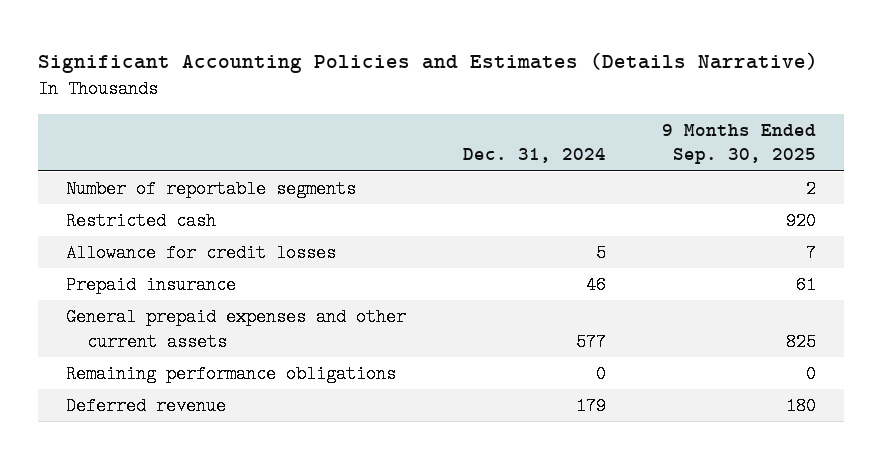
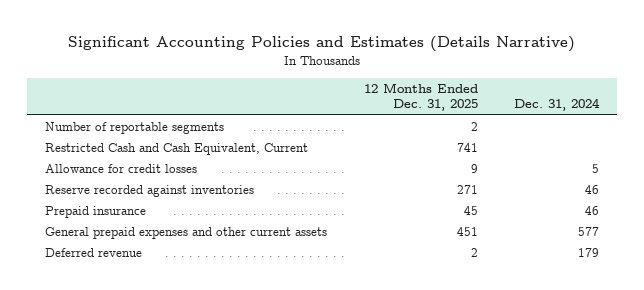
- | Dec. 31, 2024 | 9 Months Ended Sep. 30, 2025
+ | 12 Months Ended Dec. 31, 2025 | Dec. 31, 2024
- Restricted cash | | 920
+ Restricted Cash and Cash Equivalent, Current | 741 |
+ Reserve recorded against inventories | 271 | 46
- Remaining performance obligations | 0 | 0

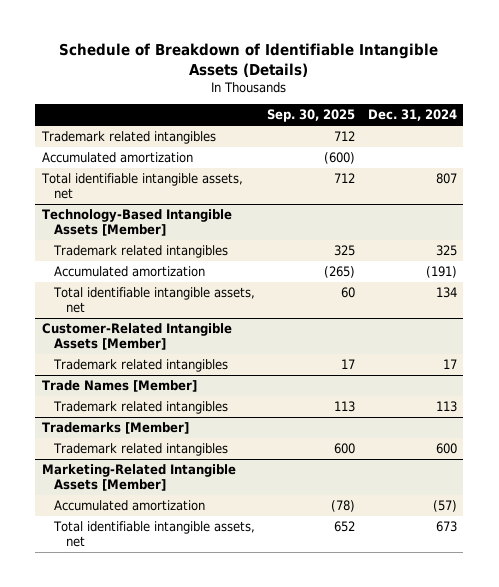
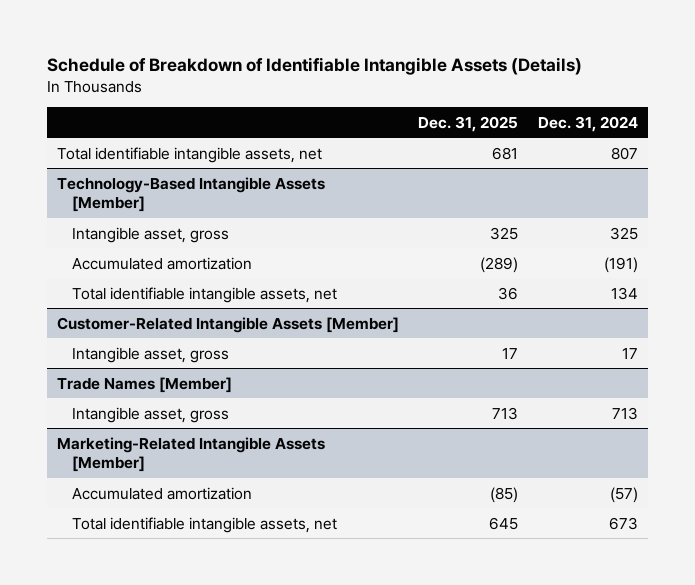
- | Sep. 30, 2025 | Dec. 31, 2024
+ | Dec. 31, 2025 | Dec. 31, 2024
- Trademark related intangibles | 712 |
- Accumulated amortization | (600) |
@ Technology-Based Intangible Assets [Member]
- Trademark related intangibles | 325 | 325
+ Intangible asset, gross | 325 | 325
@ Customer-Related Intangible Assets [Member]
- Trademark related intangibles | 17 | 17
+ Intangible asset, gross | 17 | 17
@ Trade Names [Member]
- Trademark related intangibles | 113 | 113
- Trademarks [Member]
- Trademark related intangibles | 600 | 600
@ Trade Names [Member]
+ Intangible asset, gross | 713 | 713

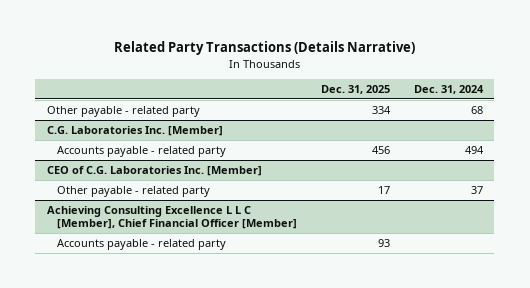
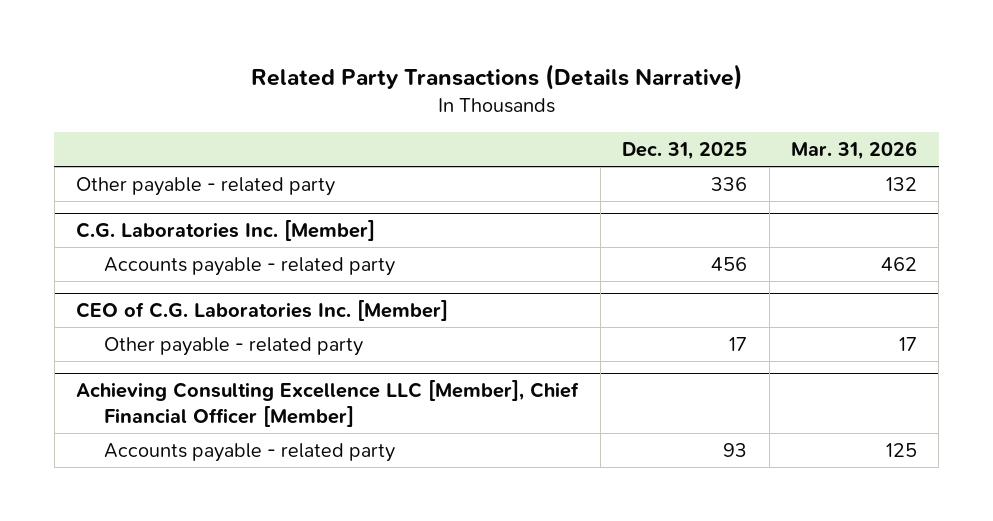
- | Dec. 31, 2025 | Dec. 31, 2024
+ | Dec. 31, 2025 | Mar. 31, 2026
- Other payable - related party | 334 | 68
+ Other payable - related party | 336 | 132
- Achieving Consulting Excellence L L C [Member], Chief Financial Officer [Member]
+ Achieving Consulting Excellence LLC [Member], Chief Financial Officer [Member]

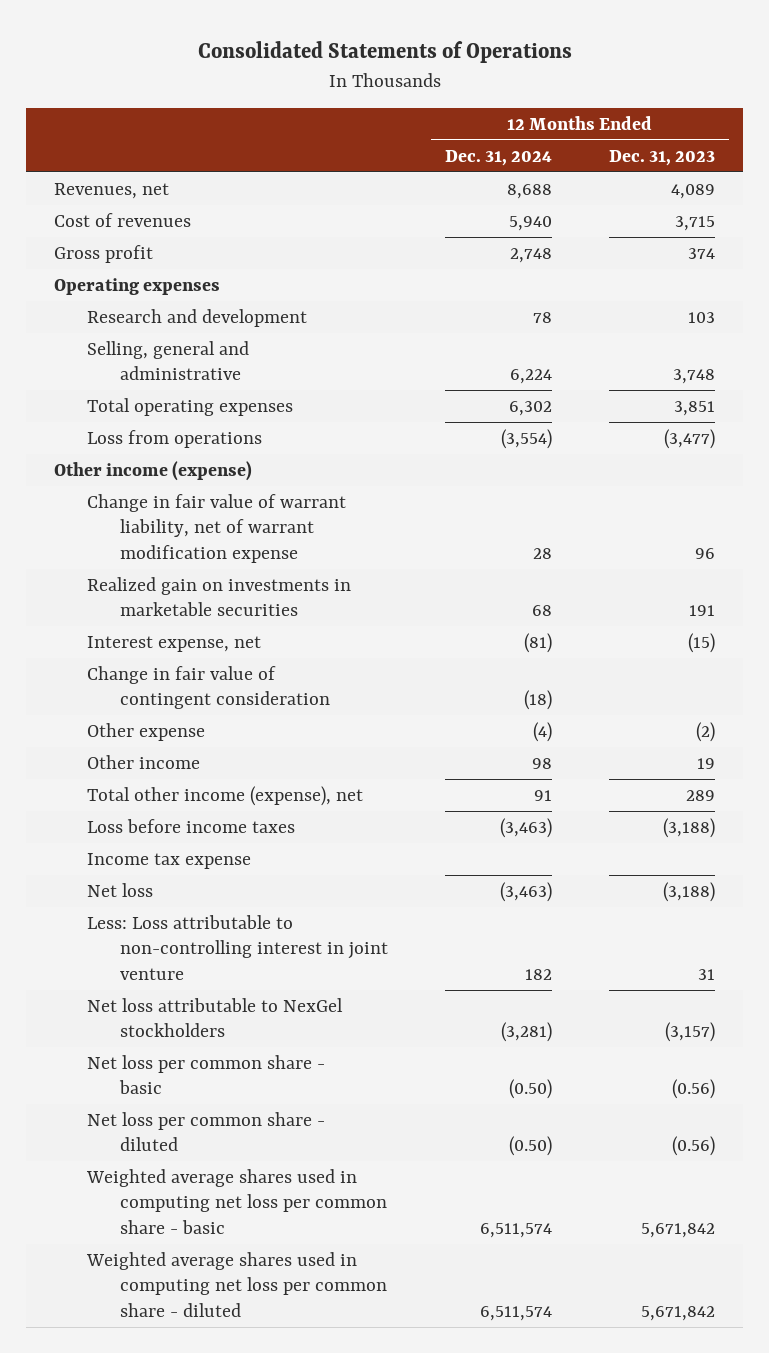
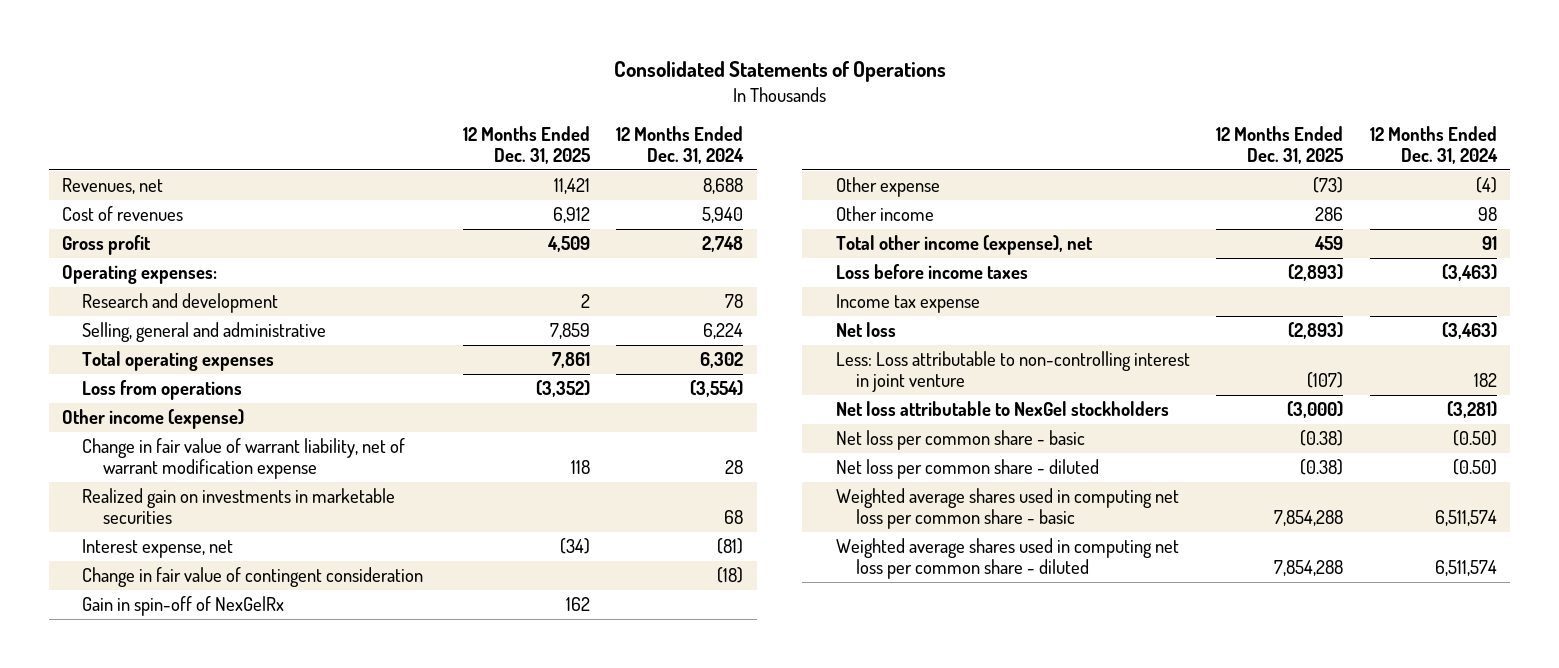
- | 12 Months Ended Dec. 31, 2024 | 12 Months Ended Dec. 31, 2023
+ | 12 Months Ended Dec. 31, 2025 | 12 Months Ended Dec. 31, 2024
- Operating expenses
+ Operating expenses:
+ Gain in spin-off of NexGelRx | 162 |

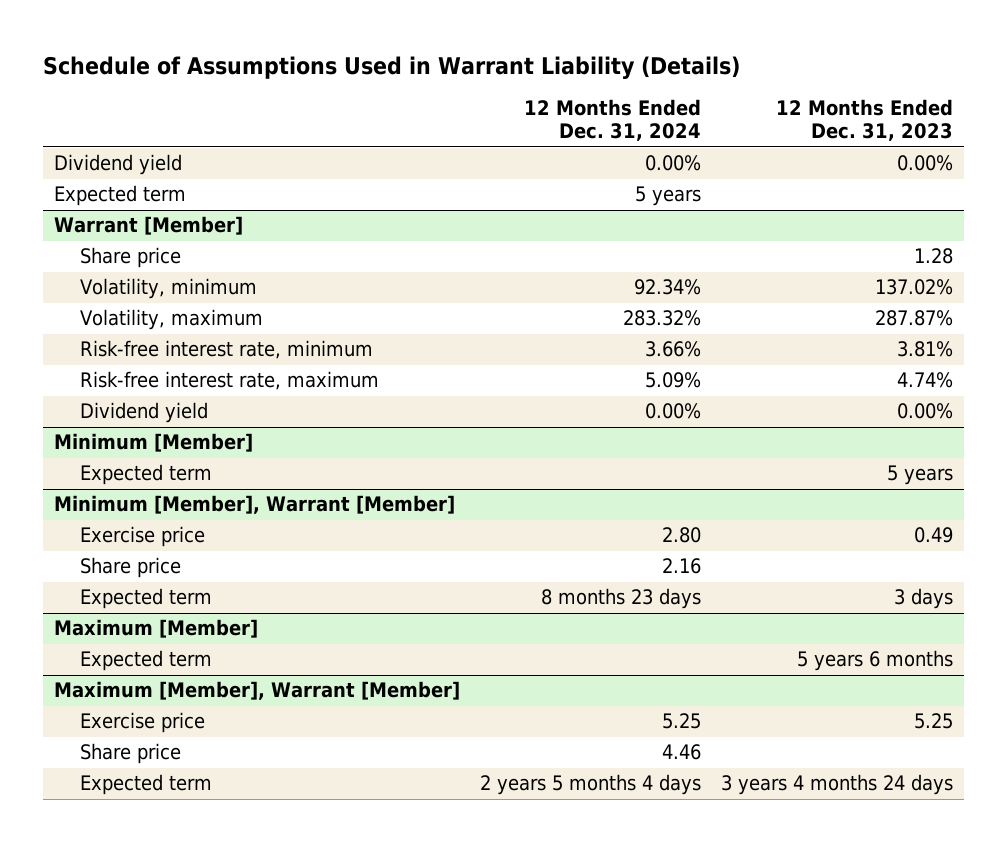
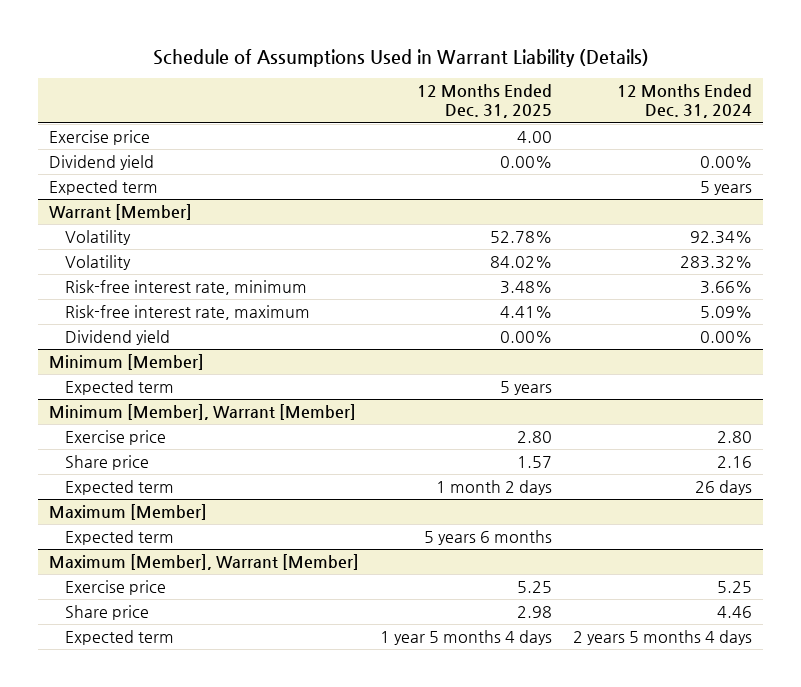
- | 12 Months Ended Dec. 31, 2024 | 12 Months Ended Dec. 31, 2023
+ | 12 Months Ended Dec. 31, 2025 | 12 Months Ended Dec. 31, 2024
+ Exercise price | 4.00 |
@ Warrant [Member]
- Share price | | 1.28
- Volatility, minimum | 92.34% | 137.02%
- Volatility, maximum | 283.32% | 287.87%
+ Volatility | 52.78% | 92.34%
+ Volatility | 84.02% | 283.32%
@ Minimum [Member], Warrant [Member]
- Expected term | 8 months 23 days | 3 days
+ Expected term | 1 month 2 days | 26 days

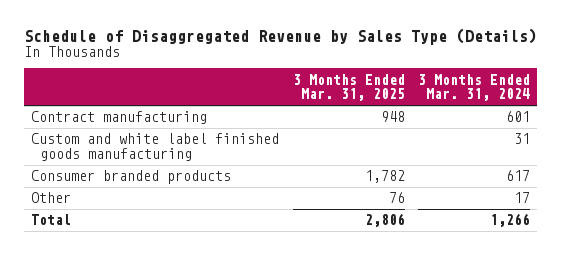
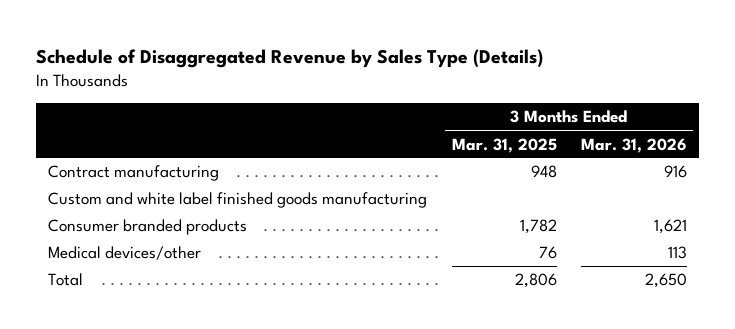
- | 3 Months Ended Mar. 31, 2025 | 3 Months Ended Mar. 31, 2024
+ | 3 Months Ended Mar. 31, 2025 | 3 Months Ended Mar. 31, 2026
- Other | 76 | 17
+ Medical devices/other | 76 | 113

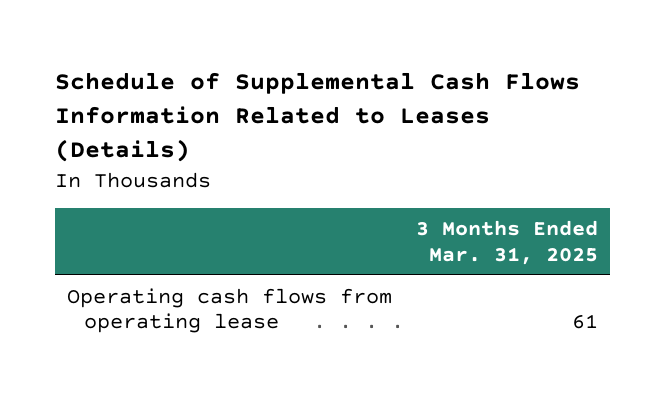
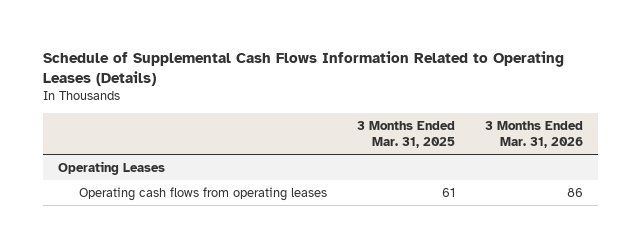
- Schedule of Supplemental Cash Flows Information Related to Leases (Details)
+ Schedule of Supplemental Cash Flows Information Related to Operating Leases (Details)
- | 3 Months Ended Mar. 31, 2025
+ | 3 Months Ended Mar. 31, 2025 | 3 Months Ended Mar. 31, 2026
- Operating cash flows from operating lease | 61
+ Operating Leases
+ Operating cash flows from operating leases | 61 | 86

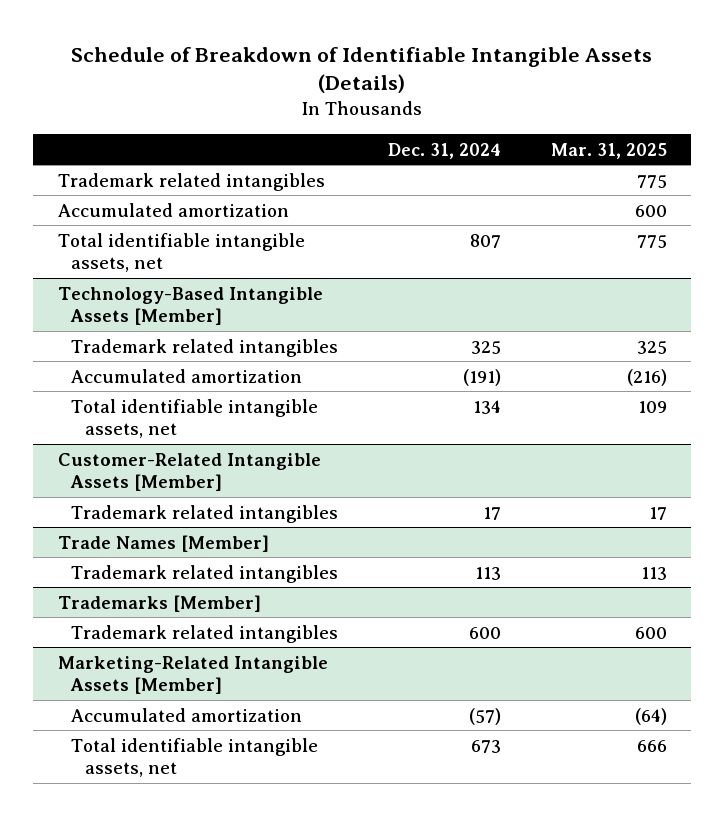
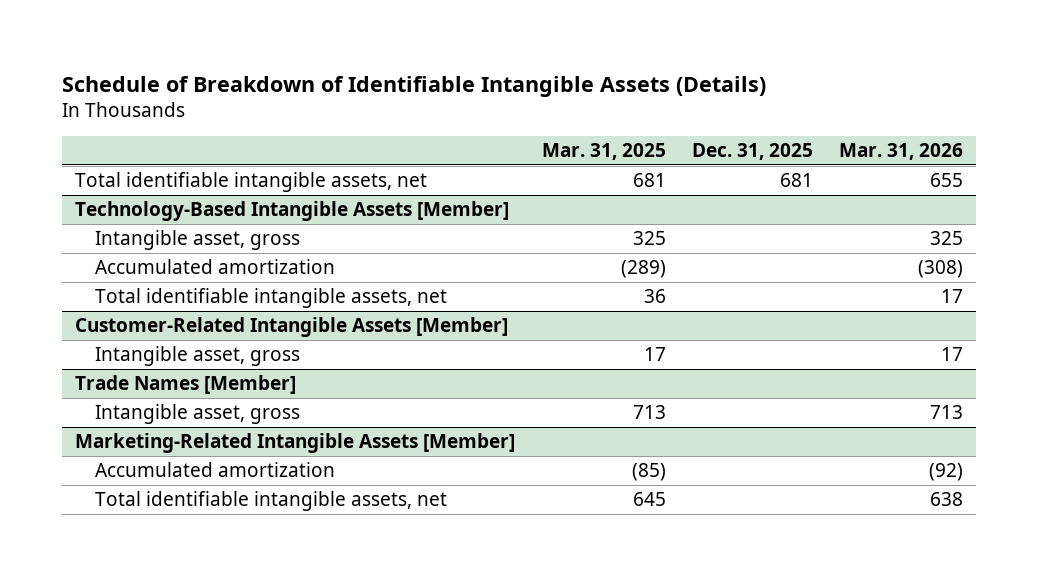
- | Dec. 31, 2024 | Mar. 31, 2025
+ | Mar. 31, 2025 | Dec. 31, 2025 | Mar. 31, 2026
- Trademark related intangibles | | 775
- Accumulated amortization | | 600
- Total identifiable intangible assets, net | 807 | 775
+ Total identifiable intangible assets, net | 681 | 681 | 655
@ Technology-Based Intangible Assets [Member]
- Trademark related intangibles | 325 | 325
- Accumulated amortization | (191) | (216)
- Total identifiable intangible assets, net | 134 | 109
+ Intangible asset, gross | 325 | | 325
+ Accumulated amortization | (289) | | (308)
+ Total identifiable intangible assets, net | 36 | | 17
@ Customer-Related Intangible Assets [Member]
- Trademark related intangibles | 17 | 17
+ Intangible asset, gross | 17 | | 17
@ Trade Names [Member]
- Trademark related intangibles | 113 | 113
- Trademarks [Member]
- Trademark related intangibles | 600 | 600
@ Trade Names [Member]
+ Intangible asset, gross | 713 | | 713
@ Marketing-Related Intangible Assets [Member]
- Accumulated amortization | (57) | (64)
- Total identifiable intangible assets, net | 673 | 666
+ Accumulated amortization | (85) | | (92)
+ Total identifiable intangible assets, net | 645 | | 638

